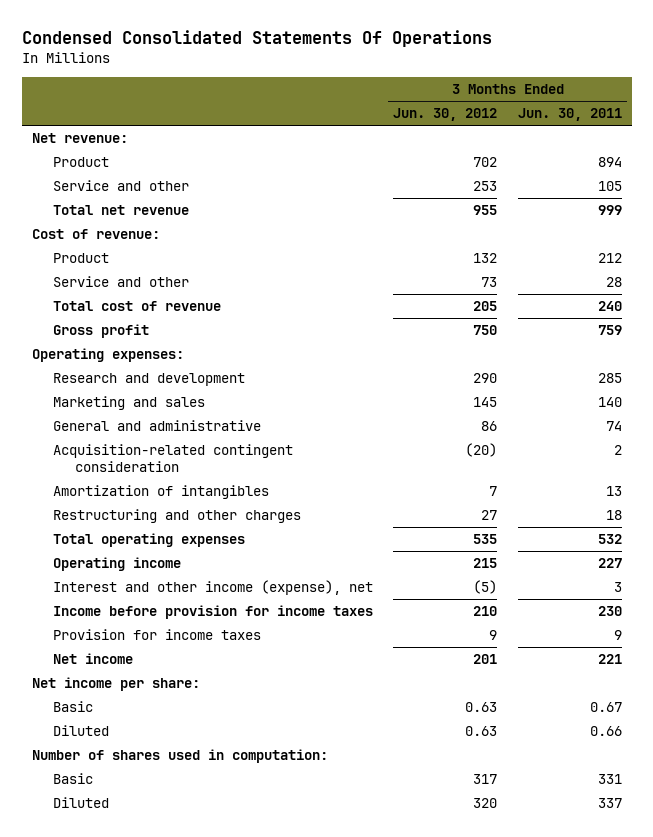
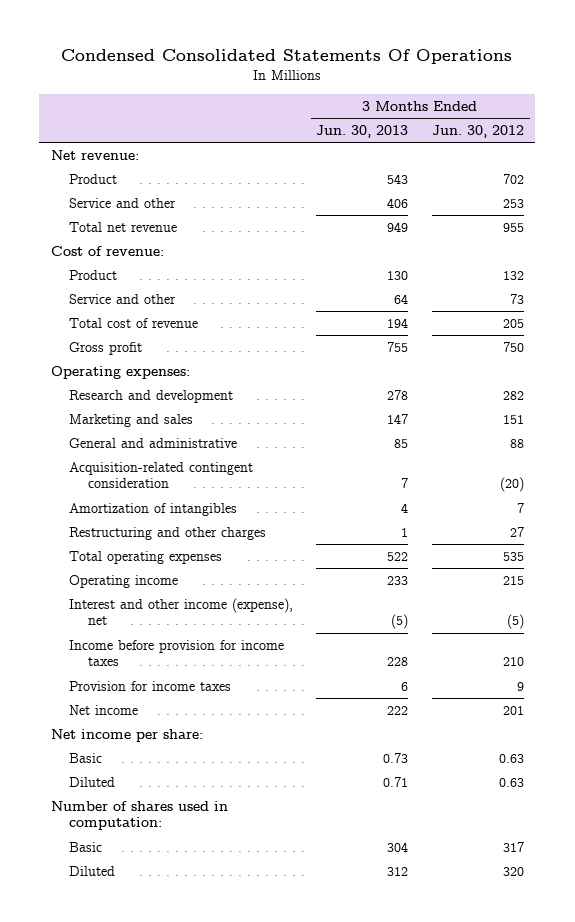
- | 3 Months Ended Jun. 30, 2012 | 3 Months Ended Jun. 30, 2011
+ | 3 Months Ended Jun. 30, 2013 | 3 Months Ended Jun. 30, 2012
- Research and development | 290 | 285
- Marketing and sales | 145 | 140
- General and administrative | 86 | 74
+ Research and development | 278 | 282
+ Marketing and sales | 147 | 151
+ General and administrative | 85 | 88

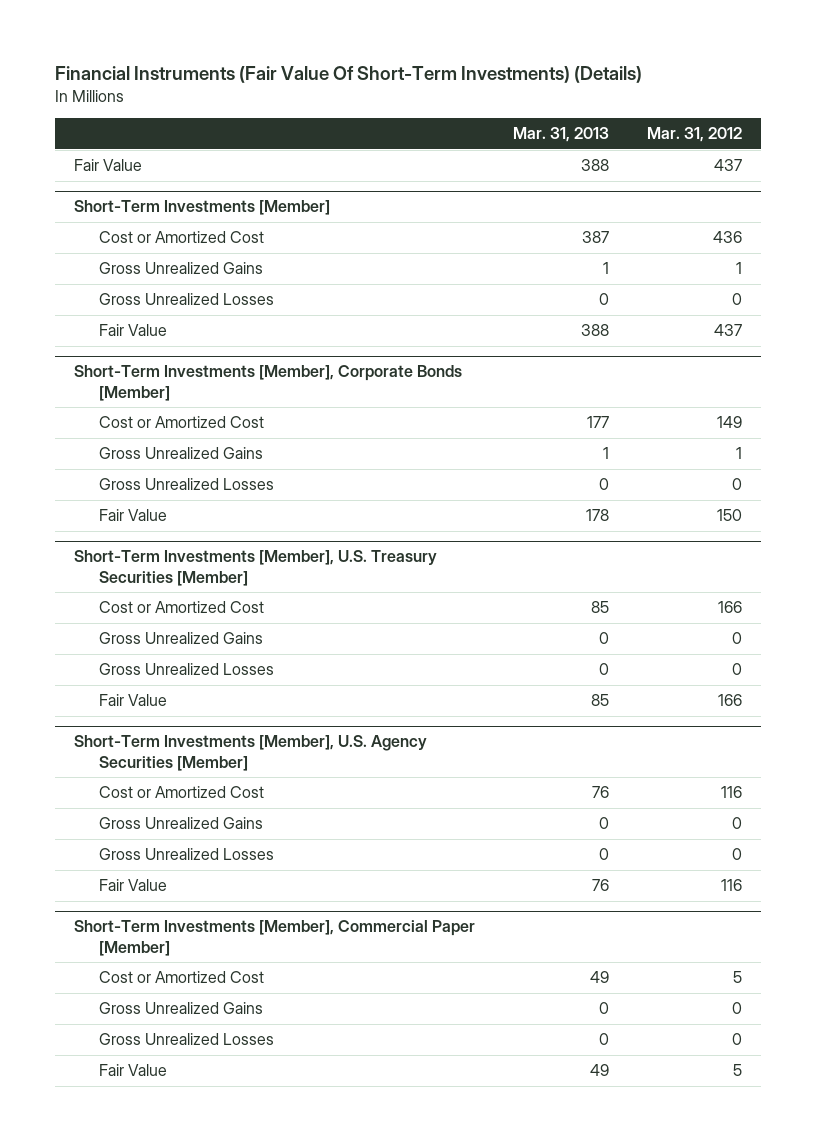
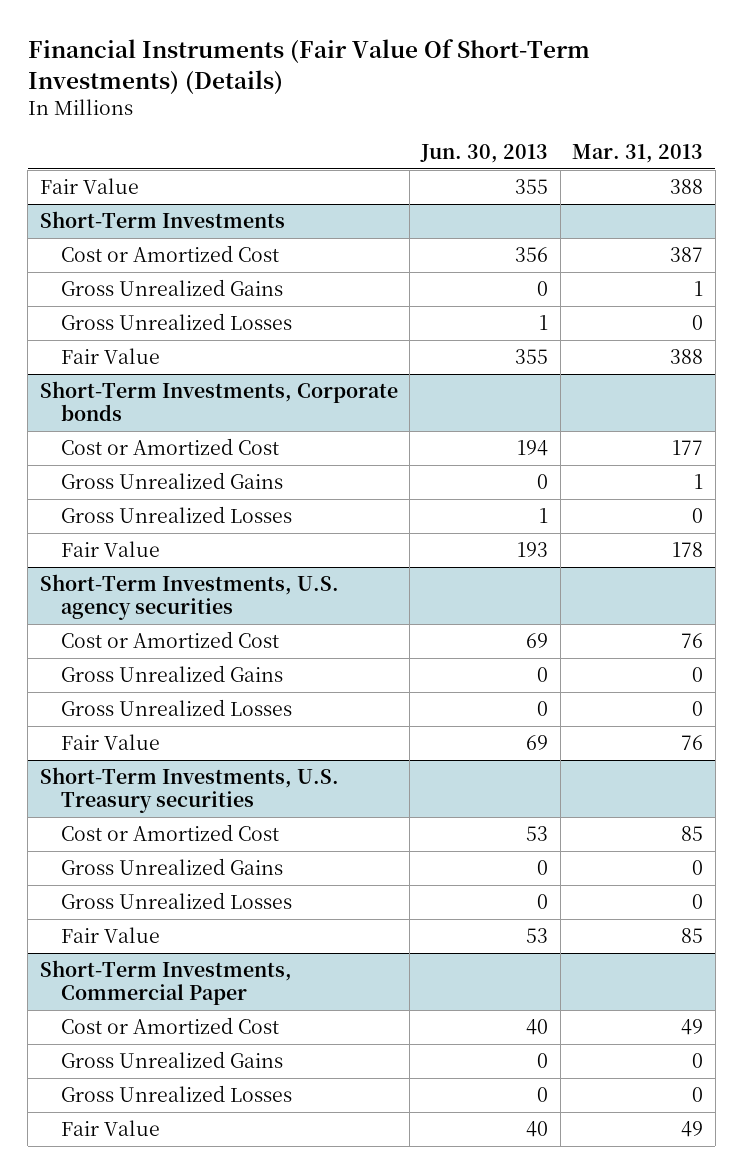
- | Mar. 31, 2013 | Mar. 31, 2012
+ | Jun. 30, 2013 | Mar. 31, 2013
- Short-Term Investments [Member]
+ Short-Term Investments
- Short-Term Investments [Member], Corporate Bonds [Member]
+ Short-Term Investments, Corporate bonds
- Short-Term Investments [Member], U.S. Treasury Securities [Member]
- Cost or Amortized Cost | 85 | 166
- Gross Unrealized Gains | 0 | 0
- Gross Unrealized Losses | 0 | 0
- Fair Value | 85 | 166
- Short-Term Investments [Member], U.S. Agency Securities [Member]
+ Short-Term Investments, U.S. agency securities
- Short-Term Investments [Member], Commercial Paper [Member]
+ Short-Term Investments, U.S. Treasury securities
+ Cost or Amortized Cost | 53 | 85
+ Gross Unrealized Gains | 0 | 0
+ Gross Unrealized Losses | 0 | 0
+ Fair Value | 53 | 85
+ Short-Term Investments, Commercial Paper

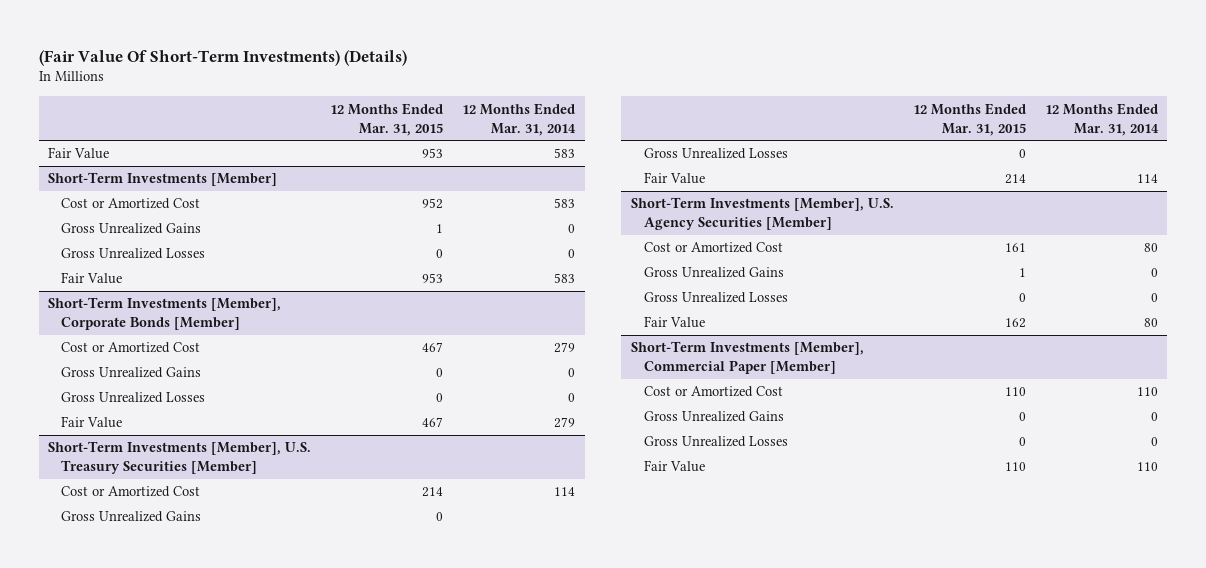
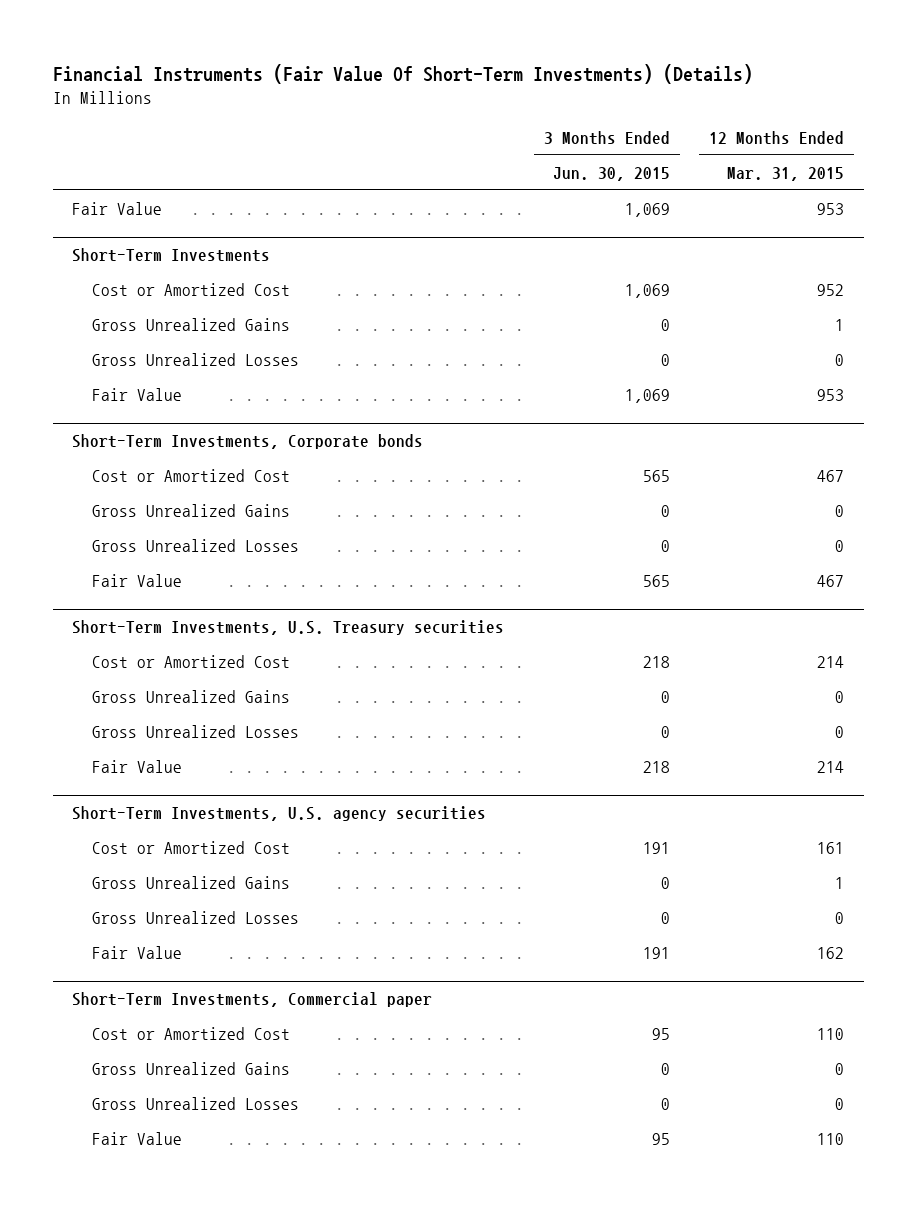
- (Fair Value Of Short-Term Investments) (Details)
+ Financial Instruments (Fair Value Of Short-Term Investments) (Details)
- | 12 Months Ended Mar. 31, 2015 | 12 Months Ended Mar. 31, 2014
+ | 3 Months Ended Jun. 30, 2015 | 12 Months Ended Mar. 31, 2015
- Short-Term Investments [Member]
+ Short-Term Investments
- Short-Term Investments [Member], Corporate Bonds [Member]
+ Short-Term Investments, Corporate bonds
- Short-Term Investments [Member], U.S. Treasury Securities [Member]
+ Short-Term Investments, U.S. Treasury securities
- Short-Term Investments [Member], U.S. Agency Securities [Member]
+ Short-Term Investments, U.S. agency securities
- Short-Term Investments [Member], Commercial Paper [Member]
+ Short-Term Investments, Commercial paper

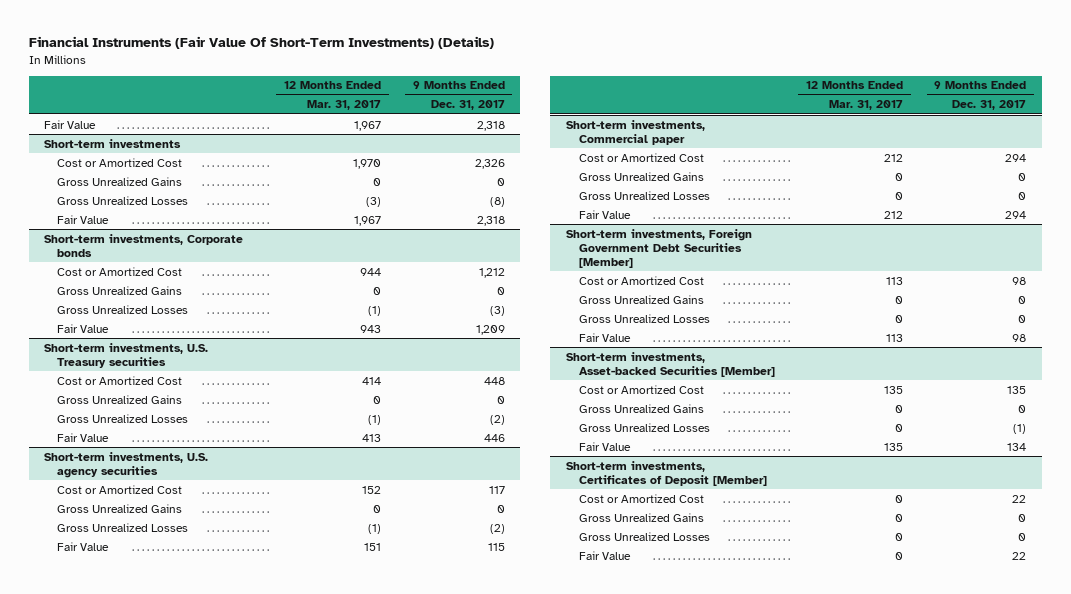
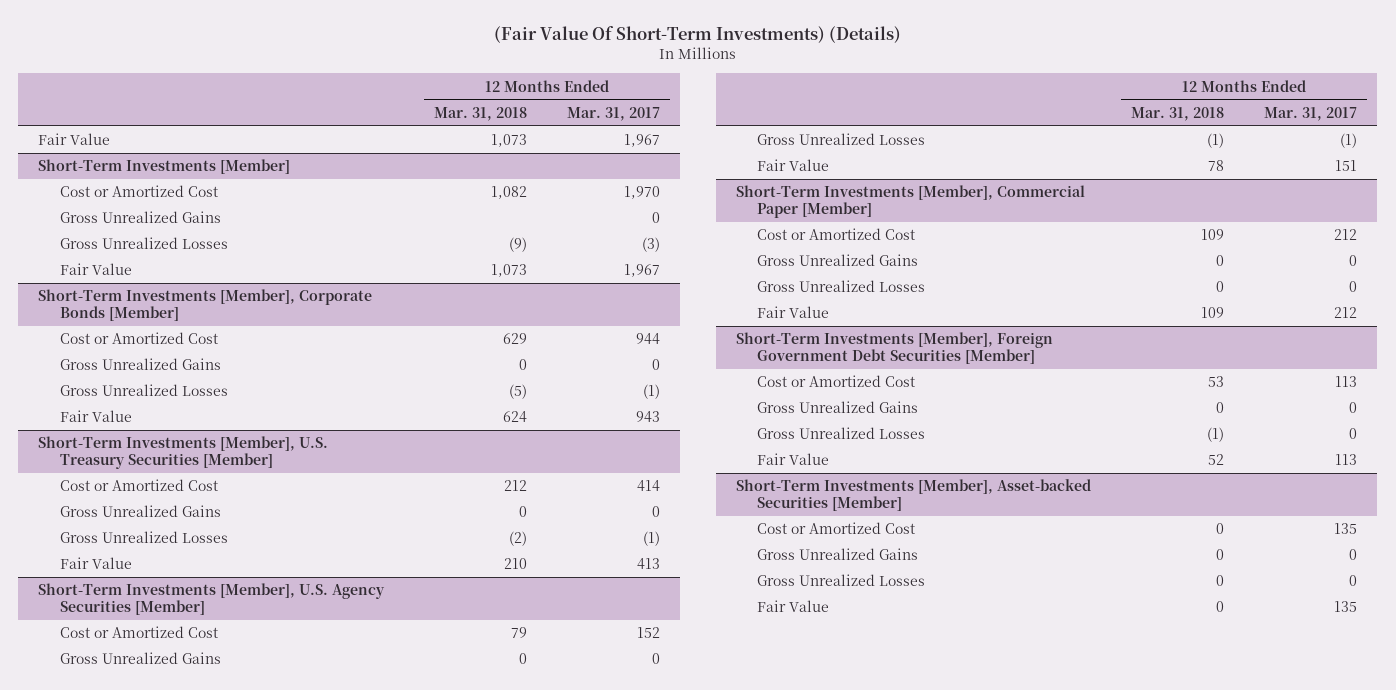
- Financial Instruments (Fair Value Of Short-Term Investments) (Details)
+ (Fair Value Of Short-Term Investments) (Details)
- | 12 Months Ended Mar. 31, 2017 | 9 Months Ended Dec. 31, 2017
+ | 12 Months Ended Mar. 31, 2018 | 12 Months Ended Mar. 31, 2017
- Short-term investments
+ Short-Term Investments [Member]
- Short-term investments, Corporate bonds
+ Short-Term Investments [Member], Corporate Bonds [Member]
- Short-term investments, U.S. Treasury securities
+ Short-Term Investments [Member], U.S. Treasury Securities [Member]
- Short-term investments, U.S. agency securities
+ Short-Term Investments [Member], U.S. Agency Securities [Member]
- Short-term investments, Commercial paper
+ Short-Term Investments [Member], Commercial Paper [Member]
- Short-term investments, Foreign Government Debt Securities [Member]
+ Short-Term Investments [Member], Foreign Government Debt Securities [Member]
- Short-term investments, Asset-backed Securities [Member]
+ Short-Term Investments [Member], Asset-backed Securities [Member]
- Short-term investments, Certificates of Deposit [Member]
- Cost or Amortized Cost | 0 | 22
- Gross Unrealized Gains | 0 | 0
- Gross Unrealized Losses | 0 | 0
- Fair Value | 0 | 22

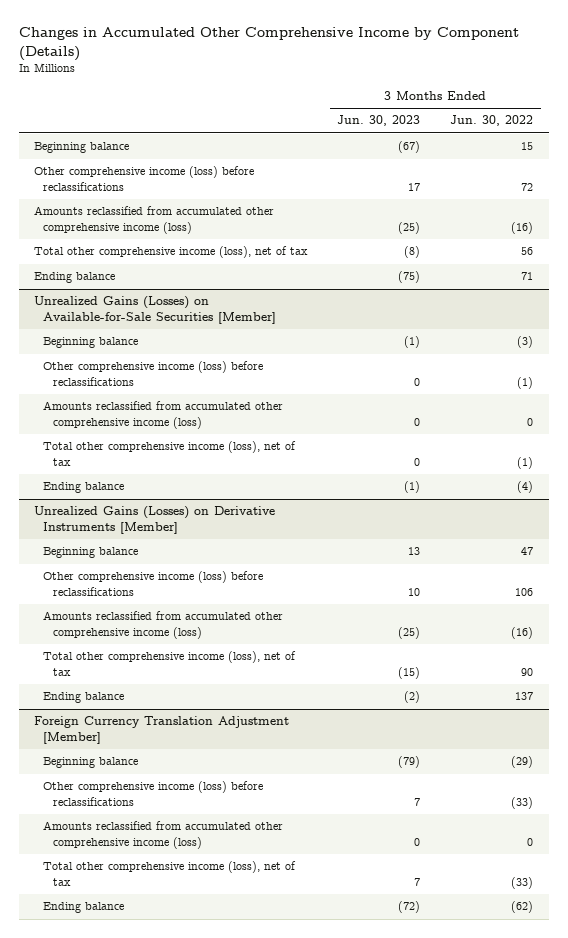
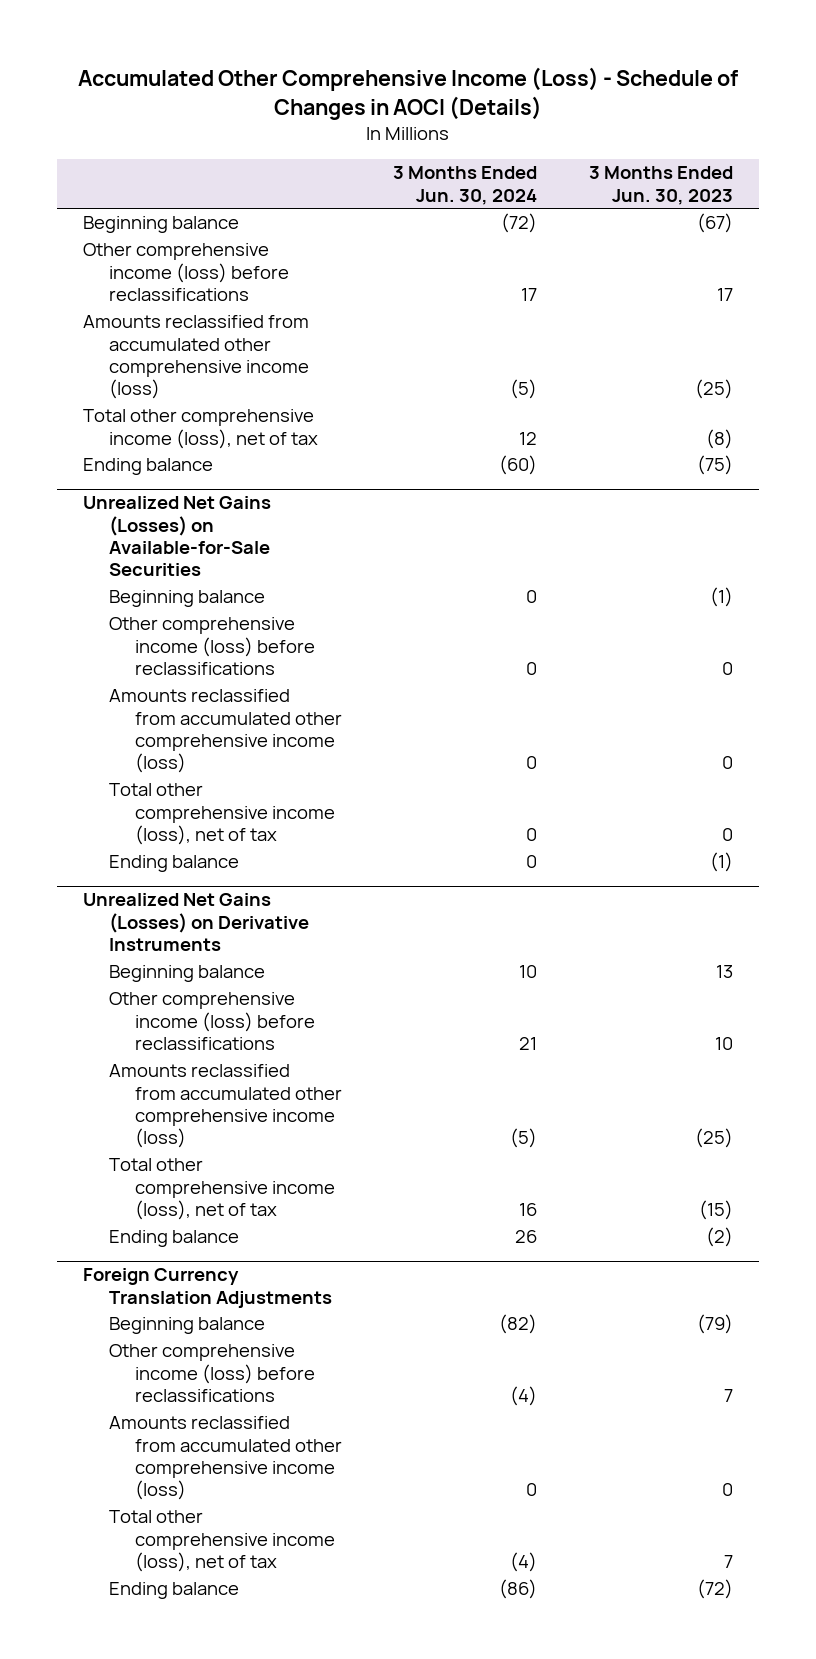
- Changes in Accumulated Other Comprehensive Income by Component (Details)
+ Accumulated Other Comprehensive Income (Loss) - Schedule of Changes in AOCI (Details)
- | 3 Months Ended Jun. 30, 2023 | 3 Months Ended Jun. 30, 2022
+ | 3 Months Ended Jun. 30, 2024 | 3 Months Ended Jun. 30, 2023
- Unrealized Gains (Losses) on Available-for-Sale Securities [Member]
+ Unrealized Net Gains (Losses) on Available-for-Sale Securities
- Unrealized Gains (Losses) on Derivative Instruments [Member]
+ Unrealized Net Gains (Losses) on Derivative Instruments
- Foreign Currency Translation Adjustment [Member]
+ Foreign Currency Translation Adjustments

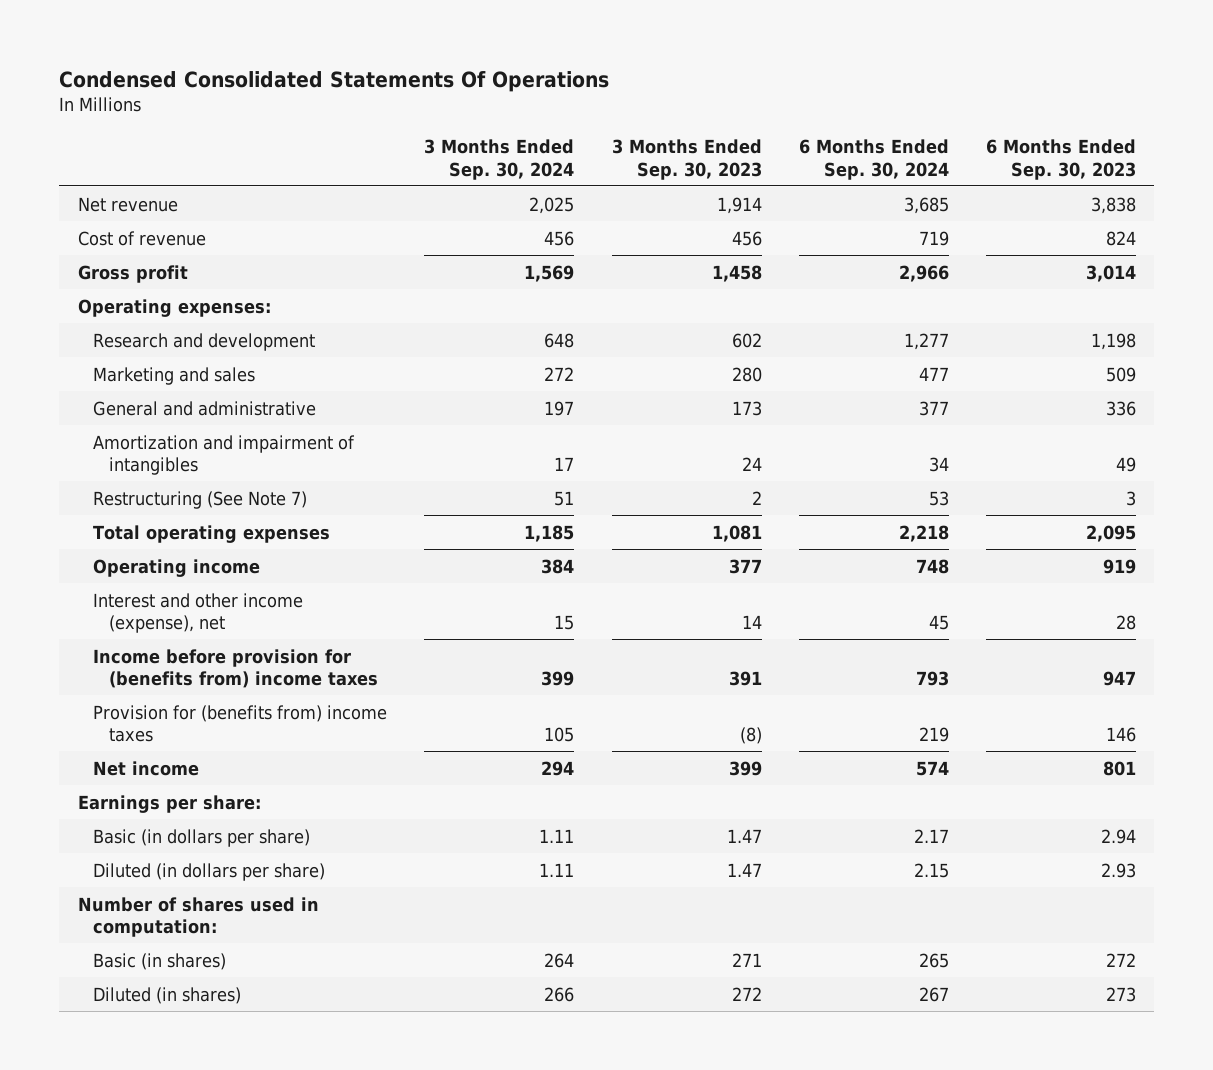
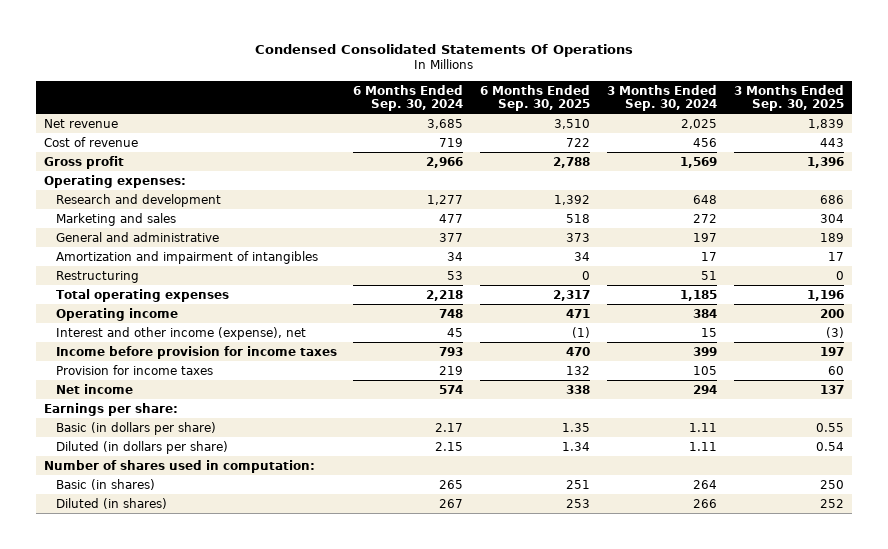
- | 3 Months Ended Sep. 30, 2024 | 3 Months Ended Sep. 30, 2023 | 6 Months Ended Sep. 30, 2024 | 6 Months Ended Sep. 30, 2023
+ | 6 Months Ended Sep. 30, 2024 | 6 Months Ended Sep. 30, 2025 | 3 Months Ended Sep. 30, 2024 | 3 Months Ended Sep. 30, 2025
- Restructuring (See Note 7) | 51 | 2 | 53 | 3
+ Restructuring | 53 | 0 | 51 | 0
- Income before provision for (benefits from) income taxes | 399 | 391 | 793 | 947
- Provision for (benefits from) income taxes | 105 | (8) | 219 | 146
+ Income before provision for income taxes | 793 | 470 | 399 | 197
+ Provision for income taxes | 219 | 132 | 105 | 60

